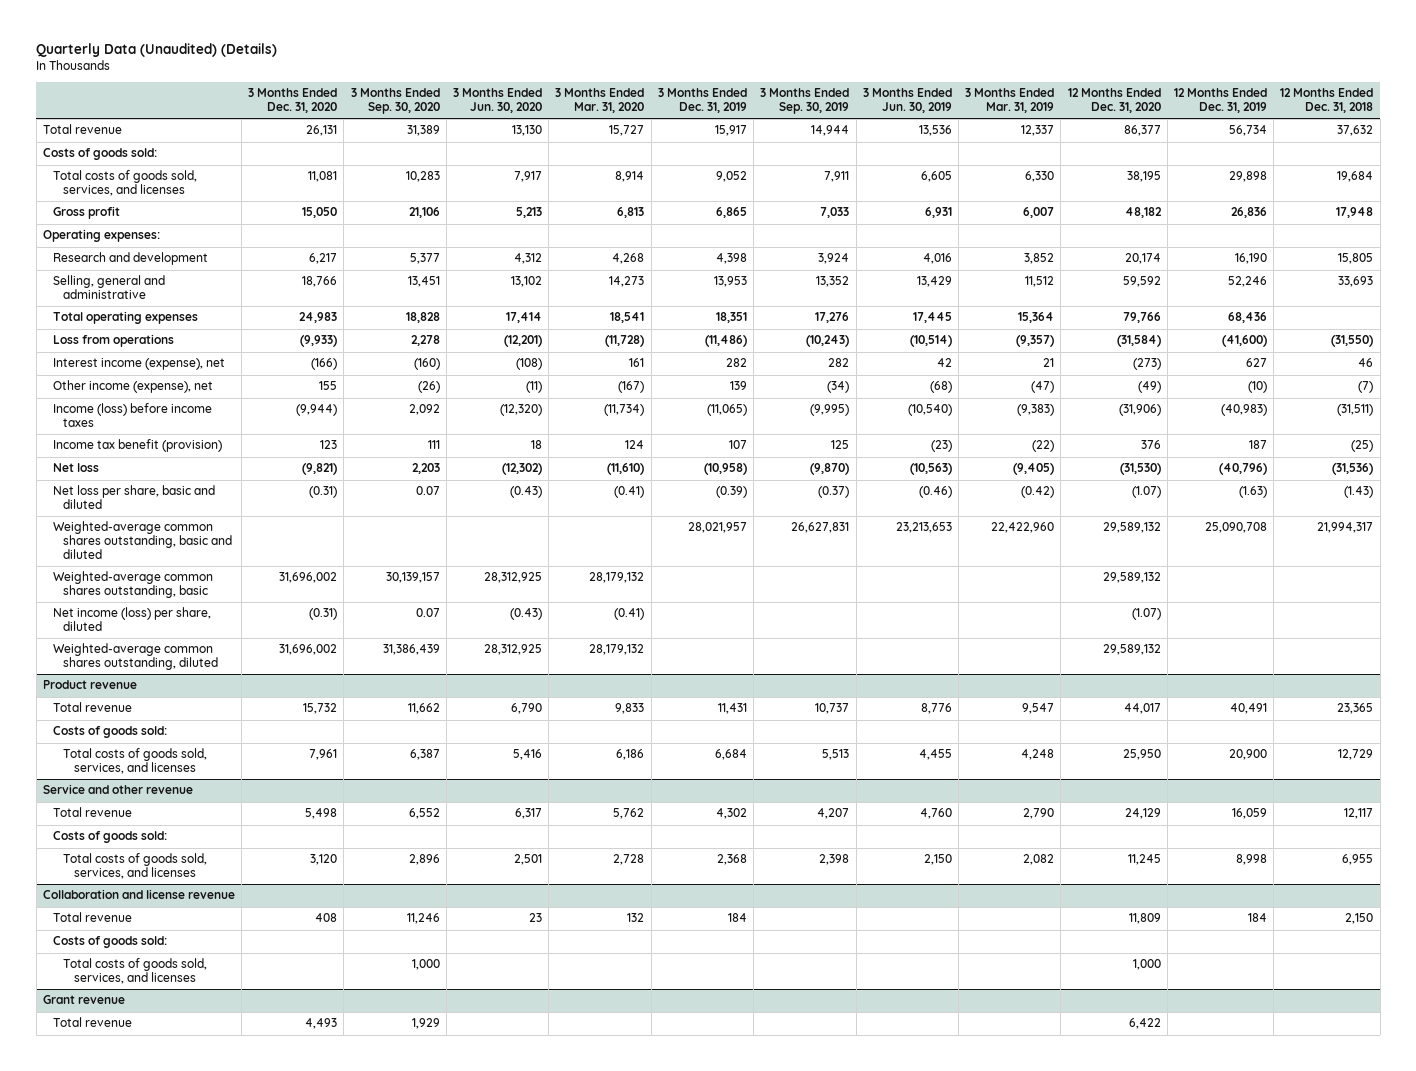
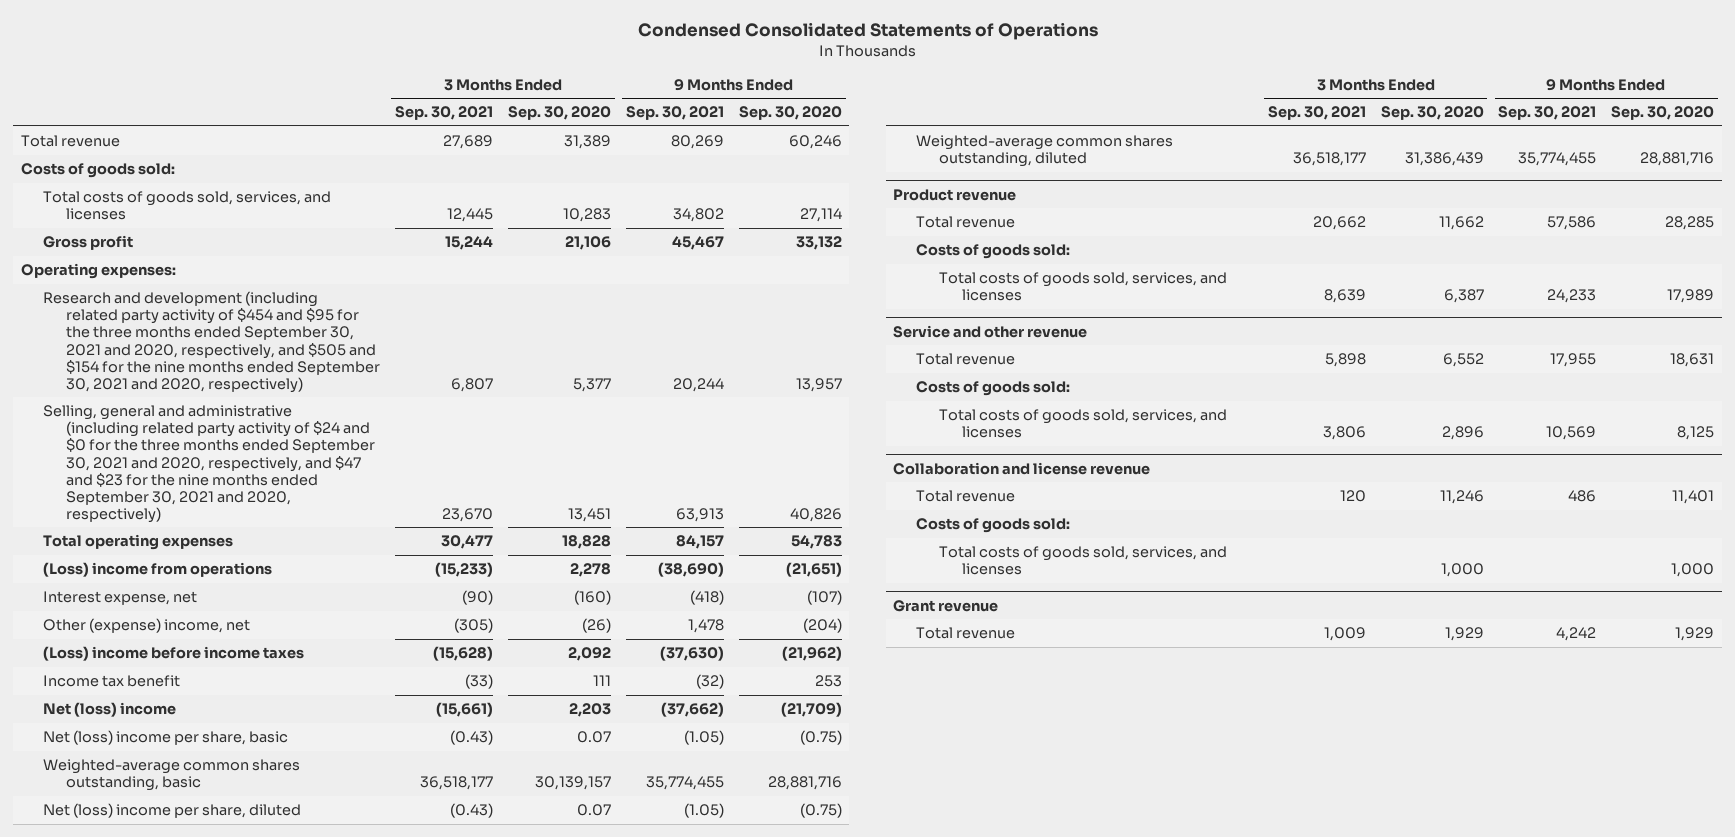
- Quarterly Data (Unaudited) (Details)
+ Condensed Consolidated Statements of Operations
- | 3 Months Ended Dec. 31, 2020 | 3 Months Ended Sep. 30, 2020 | 3 Months Ended Jun. 30, 2020 | 3 Months Ended Mar. 31, 2020 | 3 Months Ended Dec. 31, 2019 | 3 Months Ended Sep. 30, 2019 | 3 Months Ended Jun. 30, 2019 | 3 Months Ended Mar. 31, 2019 | 12 Months Ended Dec. 31, 2020 | 12 Months Ended Dec. 31, 2019 | 12 Months Ended Dec. 31, 2018
+ | 3 Months Ended Sep. 30, 2021 | 3 Months Ended Sep. 30, 2020 | 9 Months Ended Sep. 30, 2021 | 9 Months Ended Sep. 30, 2020
- Research and development | 6,217 | 5,377 | 4,312 | 4,268 | 4,398 | 3,924 | 4,016 | 3,852 | 20,174 | 16,190 | 15,805
- Selling, general and administrative | 18,766 | 13,451 | 13,102 | 14,273 | 13,953 | 13,352 | 13,429 | 11,512 | 59,592 | 52,246 | 33,693
+ Research and development (including related party activity of $454 and $95 for the three months ended September 30, 2021 and 2020, respectively, and $505 and $154 for the nine months ended September 30, 2021 and 2020, respectively) | 6,807 | 5,377 | 20,244 | 13,957
+ Selling, general and administrative (including related party activity of $24 and $0 for the three months ended September 30, 2021 and 2020, respectively, and $47 and $23 for the nine months ended September 30, 2021 and 2020, respectively) | 23,670 | 13,451 | 63,913 | 40,826
- Loss from operations | (9,933) | 2,278 | (12,201) | (11,728) | (11,486) | (10,243) | (10,514) | (9,357) | (31,584) | (41,600) | (31,550)
- Interest income (expense), net | (166) | (160) | (108) | 161 | 282 | 282 | 42 | 21 | (273) | 627 | 46
- Other income (expense), net | 155 | (26) | (11) | (167) | 139 | (34) | (68) | (47) | (49) | (10) | (7)
- Income (loss) before income taxes | (9,944) | 2,092 | (12,320) | (11,734) | (11,065) | (9,995) | (10,540) | (9,383) | (31,906) | (40,983) | (31,511)
- Income tax benefit (provision) | 123 | 111 | 18 | 124 | 107 | 125 | (23) | (22) | 376 | 187 | (25)
- Net loss | (9,821) | 2,203 | (12,302) | (11,610) | (10,958) | (9,870) | (10,563) | (9,405) | (31,530) | (40,796) | (31,536)
- Net loss per share, basic and diluted | (0.31) | 0.07 | (0.43) | (0.41) | (0.39) | (0.37) | (0.46) | (0.42) | (1.07) | (1.63) | (1.43)
- Weighted-average common shares outstanding, basic and diluted | | | | | 28,021,957 | 26,627,831 | 23,213,653 | 22,422,960 | 29,589,132 | 25,090,708 | 21,994,317
+ (Loss) income from operations | (15,233) | 2,278 | (38,690) | (21,651)
+ Interest expense, net | (90) | (160) | (418) | (107)
+ Other (expense) income, net | (305) | (26) | 1,478 | (204)
+ (Loss) income before income taxes | (15,628) | 2,092 | (37,630) | (21,962)
+ Income tax benefit | (33) | 111 | (32) | 253
+ Net (loss) income | (15,661) | 2,203 | (37,662) | (21,709)
+ Net (loss) income per share, basic | (0.43) | 0.07 | (1.05) | (0.75)
- Net income (loss) per share, diluted | (0.31) | 0.07 | (0.43) | (0.41) | | | | | (1.07) | |
+ Net (loss) income per share, diluted | (0.43) | 0.07 | (1.05) | (0.75)

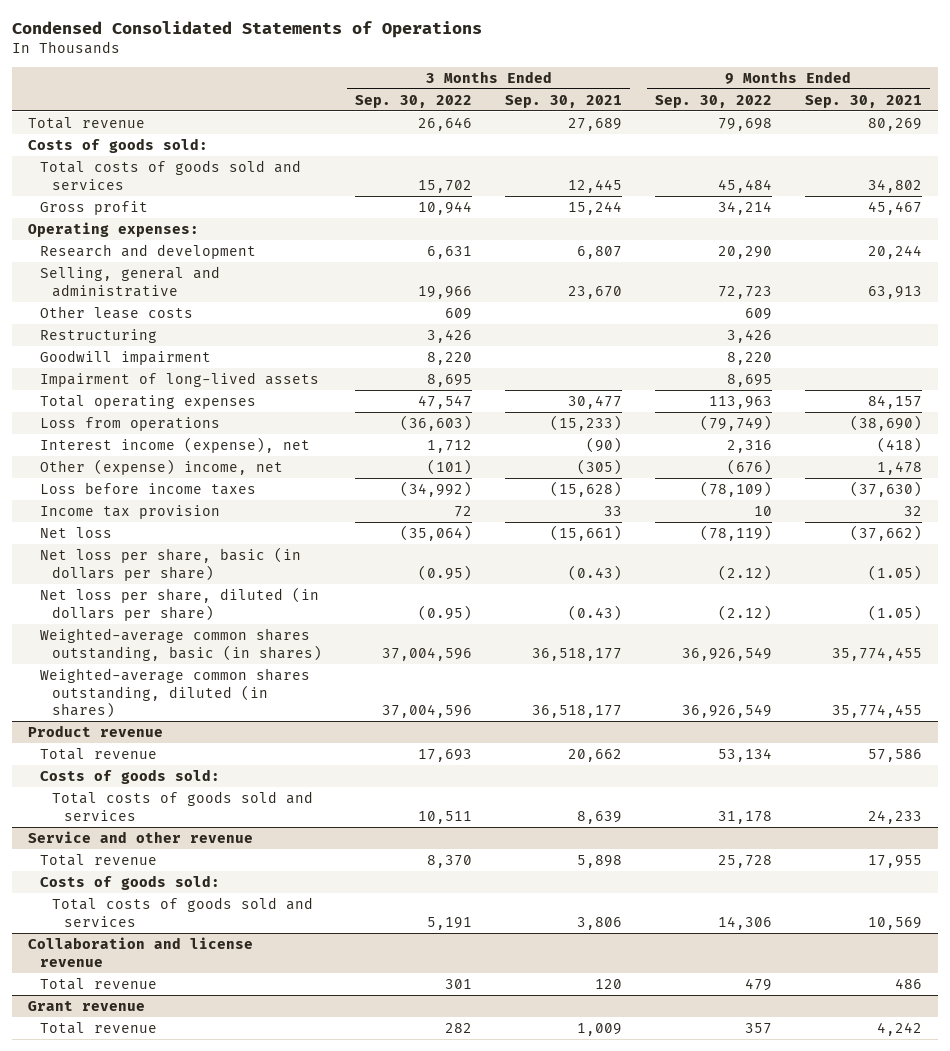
- | 3 Months Ended Sep. 30, 2021 | 3 Months Ended Sep. 30, 2020 | 9 Months Ended Sep. 30, 2021 | 9 Months Ended Sep. 30, 2020
+ | 3 Months Ended Sep. 30, 2022 | 3 Months Ended Sep. 30, 2021 | 9 Months Ended Sep. 30, 2022 | 9 Months Ended Sep. 30, 2021
- Total costs of goods sold, services, and licenses | 12,445 | 10,283 | 34,802 | 27,114
+ Total costs of goods sold and services | 15,702 | 12,445 | 45,484 | 34,802
- Research and development (including related party activity of $454 and $95 for the three months ended September 30, 2021 and 2020, respectively, and $505 and $154 for the nine months ended September 30, 2021 and 2020, respectively) | 6,807 | 5,377 | 20,244 | 13,957
- Selling, general and administrative (including related party activity of $24 and $0 for the three months ended September 30, 2021 and 2020, respectively, and $47 and $23 for the nine months ended September 30, 2021 and 2020, respectively) | 23,670 | 13,451 | 63,913 | 40,826
+ Research and development | 6,631 | 6,807 | 20,290 | 20,244
+ Selling, general and administrative | 19,966 | 23,670 | 72,723 | 63,913
+ Other lease costs | 609 | | 609 |
+ Restructuring | 3,426 | | 3,426 |
+ Goodwill impairment | 8,220 | | 8,220 |
+ Impairment of long-lived assets | 8,695 | | 8,695 |
- (Loss) income from operations | (15,233) | 2,278 | (38,690) | (21,651)
- Interest expense, net | (90) | (160) | (418) | (107)
+ Loss from operations | (36,603) | (15,233) | (79,749) | (38,690)
+ Interest income (expense), net | 1,712 | (90) | 2,316 | (418)
- (Loss) income before income taxes | (15,628) | 2,092 | (37,630) | (21,962)
- Income tax benefit | (33) | 111 | (32) | 253
- Net (loss) income | (15,661) | 2,203 | (37,662) | (21,709)
- Net (loss) income per share, basic | (0.43) | 0.07 | (1.05) | (0.75)
- Weighted-average common shares outstanding, basic | 36,518,177 | 30,139,157 | 35,774,455 | 28,881,716
- Net (loss) income per share, diluted | (0.43) | 0.07 | (1.05) | (0.75)
- Weighted-average common shares outstanding, diluted | 36,518,177 | 31,386,439 | 35,774,455 | 28,881,716
+ Loss before income taxes | (34,992) | (15,628) | (78,109) | (37,630)
+ Income tax provision | 72 | 33 | 10 | 32
+ Net loss | (35,064) | (15,661) | (78,119) | (37,662)
+ Net loss per share, basic (in dollars per share) | (0.95) | (0.43) | (2.12) | (1.05)
+ Net loss per share, diluted (in dollars per share) | (0.95) | (0.43) | (2.12) | (1.05)
+ Weighted-average common shares outstanding, basic (in shares) | 37,004,596 | 36,518,177 | 36,926,549 | 35,774,455
+ Weighted-average common shares outstanding, diluted (in shares) | 37,004,596 | 36,518,177 | 36,926,549 | 35,774,455
@ Product revenue
- Total costs of goods sold, services, and licenses | 8,639 | 6,387 | 24,233 | 17,989
+ Total costs of goods sold and services | 10,511 | 8,639 | 31,178 | 24,233
@ Service and other revenue
- Total costs of goods sold, services, and licenses | 3,806 | 2,896 | 10,569 | 8,125
+ Total costs of goods sold and services | 5,191 | 3,806 | 14,306 | 10,569
@ Collaboration and license revenue
- Costs of goods sold:
- Total costs of goods sold, services, and licenses | | 1,000 | | 1,000

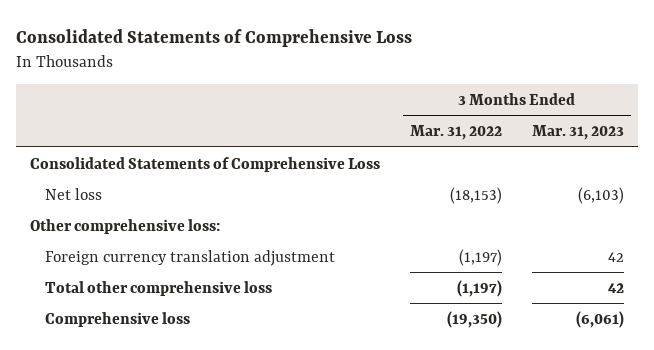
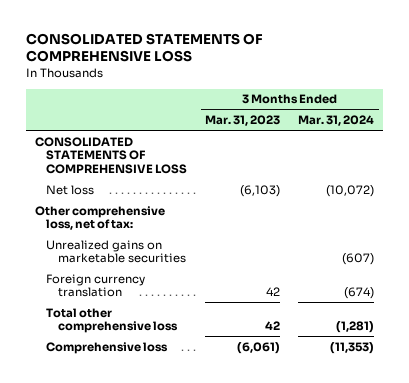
- Consolidated Statements of Comprehensive Loss
+ CONSOLIDATED STATEMENTS OF COMPREHENSIVE LOSS
- | 3 Months Ended Mar. 31, 2022 | 3 Months Ended Mar. 31, 2023
+ | 3 Months Ended Mar. 31, 2023 | 3 Months Ended Mar. 31, 2024
- Consolidated Statements of Comprehensive Loss
+ CONSOLIDATED STATEMENTS OF COMPREHENSIVE LOSS
- Other comprehensive loss:
- Foreign currency translation adjustment | (1,197) | 42
+ Other comprehensive loss, net of tax:
+ Unrealized gains on marketable securities | | (607)
+ Foreign currency translation | 42 | (674)

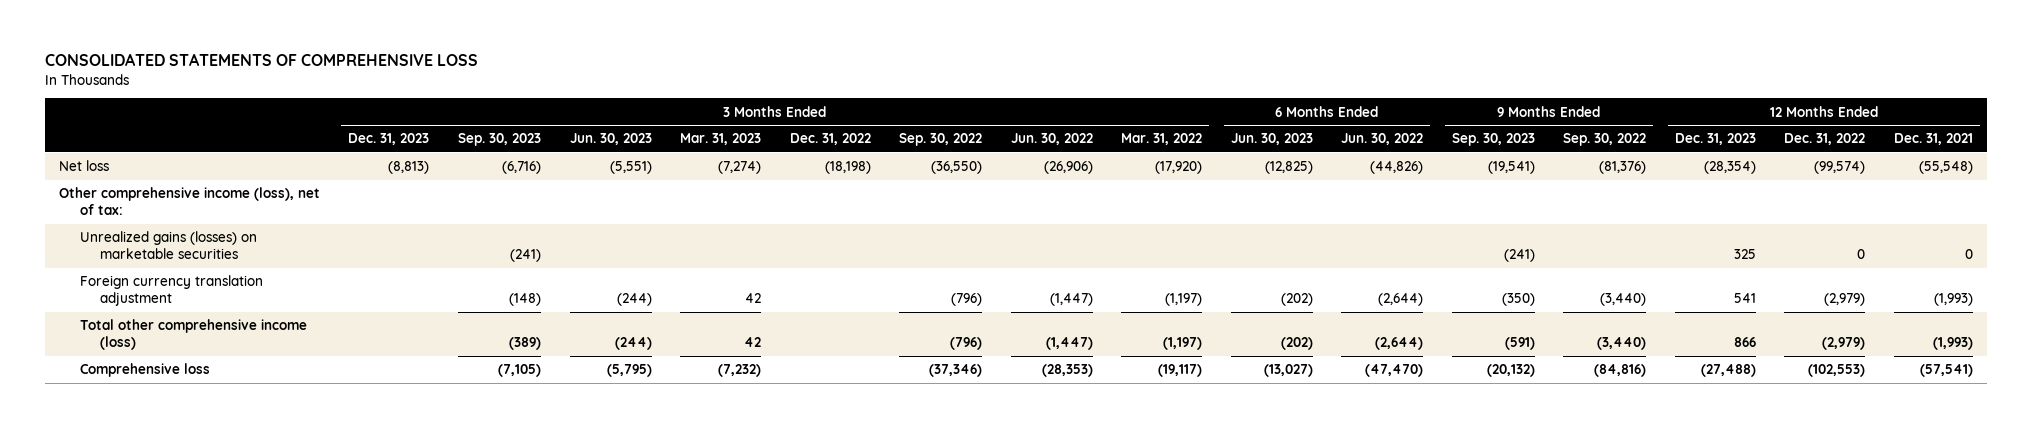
- | 3 Months Ended Mar. 31, 2023 | 3 Months Ended Mar. 31, 2024
+ | 3 Months Ended Dec. 31, 2023 | 3 Months Ended Sep. 30, 2023 | 3 Months Ended Jun. 30, 2023 | 3 Months Ended Mar. 31, 2023 | 3 Months Ended Dec. 31, 2022 | 3 Months Ended Sep. 30, 2022 | 3 Months Ended Jun. 30, 2022 | 3 Months Ended Mar. 31, 2022 | 6 Months Ended Jun. 30, 2023 | 6 Months Ended Jun. 30, 2022 | 9 Months Ended Sep. 30, 2023 | 9 Months Ended Sep. 30, 2022 | 12 Months Ended Dec. 31, 2023 | 12 Months Ended Dec. 31, 2022 | 12 Months Ended Dec. 31, 2021
- CONSOLIDATED STATEMENTS OF COMPREHENSIVE LOSS
- Net loss | (6,103) | (10,072)
- Other comprehensive loss, net of tax:
- Unrealized gains on marketable securities | | (607)
- Foreign currency translation | 42 | (674)
- Total other comprehensive loss | 42 | (1,281)
- Comprehensive loss | (6,061) | (11,353)
+ Net loss | (8,813) | (6,716) | (5,551) | (7,274) | (18,198) | (36,550) | (26,906) | (17,920) | (12,825) | (44,826) | (19,541) | (81,376) | (28,354) | (99,574) | (55,548)
+ Other comprehensive income (loss), net of tax:
+ Unrealized gains (losses) on marketable securities | | (241) | | | | | | | | | (241) | | 325 | 0 | 0
+ Foreign currency translation adjustment | | (148) | (244) | 42 | | (796) | (1,447) | (1,197) | (202) | (2,644) | (350) | (3,440) | 541 | (2,979) | (1,993)
+ Total other comprehensive income (loss) | | (389) | (244) | 42 | | (796) | (1,447) | (1,197) | (202) | (2,644) | (591) | (3,440) | 866 | (2,979) | (1,993)
+ Comprehensive loss | | (7,105) | (5,795) | (7,232) | | (37,346) | (28,353) | (19,117) | (13,027) | (47,470) | (20,132) | (84,816) | (27,488) | (102,553) | (57,541)

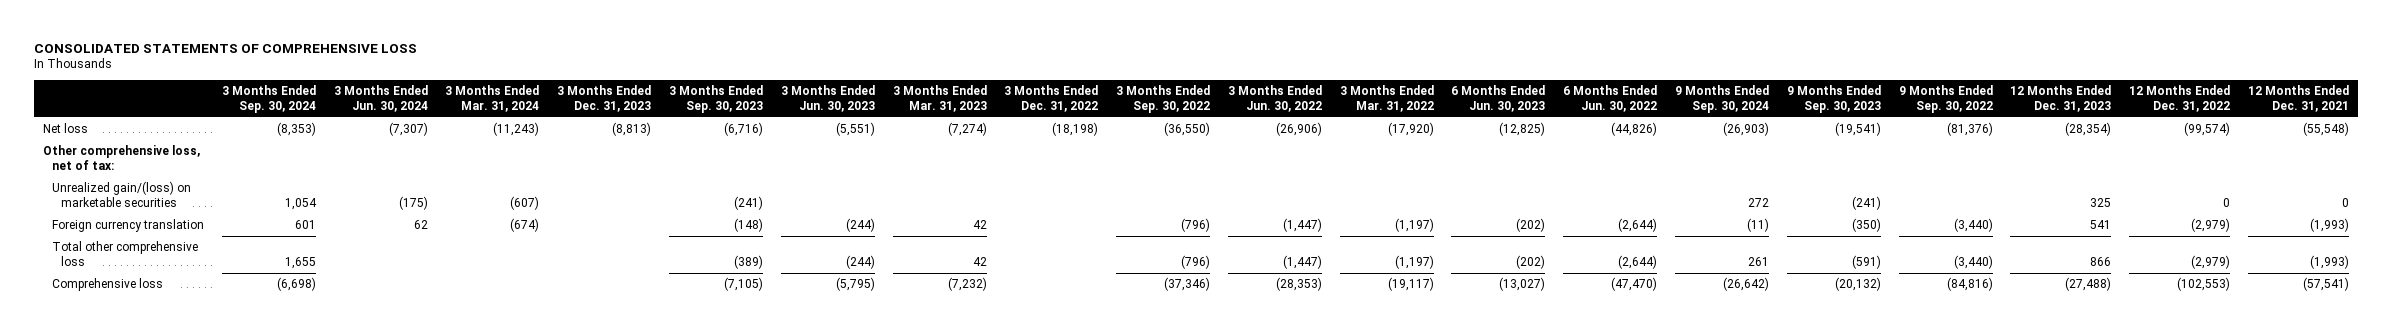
- | 3 Months Ended Dec. 31, 2023 | 3 Months Ended Sep. 30, 2023 | 3 Months Ended Jun. 30, 2023 | 3 Months Ended Mar. 31, 2023 | 3 Months Ended Dec. 31, 2022 | 3 Months Ended Sep. 30, 2022 | 3 Months Ended Jun. 30, 2022 | 3 Months Ended Mar. 31, 2022 | 6 Months Ended Jun. 30, 2023 | 6 Months Ended Jun. 30, 2022 | 9 Months Ended Sep. 30, 2023 | 9 Months Ended Sep. 30, 2022 | 12 Months Ended Dec. 31, 2023 | 12 Months Ended Dec. 31, 2022 | 12 Months Ended Dec. 31, 2021
+ | 3 Months Ended Sep. 30, 2024 | 3 Months Ended Jun. 30, 2024 | 3 Months Ended Mar. 31, 2024 | 3 Months Ended Dec. 31, 2023 | 3 Months Ended Sep. 30, 2023 | 3 Months Ended Jun. 30, 2023 | 3 Months Ended Mar. 31, 2023 | 3 Months Ended Dec. 31, 2022 | 3 Months Ended Sep. 30, 2022 | 3 Months Ended Jun. 30, 2022 | 3 Months Ended Mar. 31, 2022 | 6 Months Ended Jun. 30, 2023 | 6 Months Ended Jun. 30, 2022 | 9 Months Ended Sep. 30, 2024 | 9 Months Ended Sep. 30, 2023 | 9 Months Ended Sep. 30, 2022 | 12 Months Ended Dec. 31, 2023 | 12 Months Ended Dec. 31, 2022 | 12 Months Ended Dec. 31, 2021
- Other comprehensive income (loss), net of tax:
- Unrealized gains (losses) on marketable securities | | (241) | | | | | | | | | (241) | | 325 | 0 | 0
- Foreign currency translation adjustment | | (148) | (244) | 42 | | (796) | (1,447) | (1,197) | (202) | (2,644) | (350) | (3,440) | 541 | (2,979) | (1,993)
- Total other comprehensive income (loss) | | (389) | (244) | 42 | | (796) | (1,447) | (1,197) | (202) | (2,644) | (591) | (3,440) | 866 | (2,979) | (1,993)
+ Other comprehensive loss, net of tax:
+ Unrealized gain/(loss) on marketable securities | 1,054 | (175) | (607) | | (241) | | | | | | | | | 272 | (241) | | 325 | 0 | 0
+ Foreign currency translation | 601 | 62 | (674) | | (148) | (244) | 42 | | (796) | (1,447) | (1,197) | (202) | (2,644) | (11) | (350) | (3,440) | 541 | (2,979) | (1,993)
+ Total other comprehensive loss | 1,655 | | | | (389) | (244) | 42 | | (796) | (1,447) | (1,197) | (202) | (2,644) | 261 | (591) | (3,440) | 866 | (2,979) | (1,993)

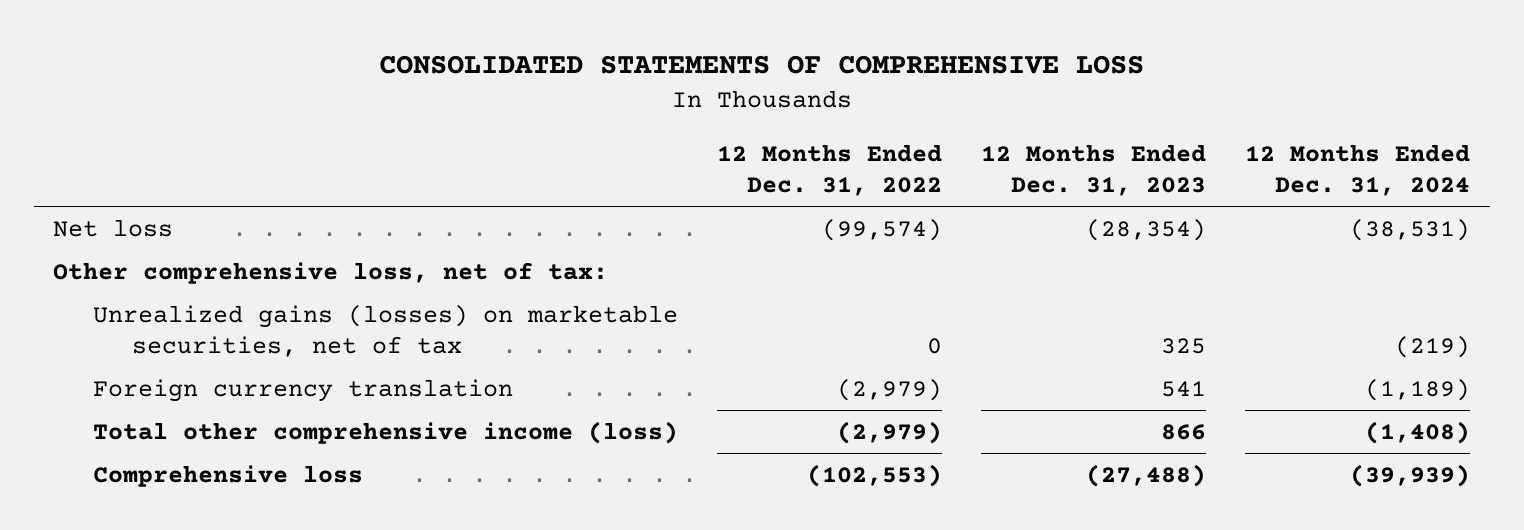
- | 3 Months Ended Sep. 30, 2024 | 3 Months Ended Jun. 30, 2024 | 3 Months Ended Mar. 31, 2024 | 3 Months Ended Dec. 31, 2023 | 3 Months Ended Sep. 30, 2023 | 3 Months Ended Jun. 30, 2023 | 3 Months Ended Mar. 31, 2023 | 3 Months Ended Dec. 31, 2022 | 3 Months Ended Sep. 30, 2022 | 3 Months Ended Jun. 30, 2022 | 3 Months Ended Mar. 31, 2022 | 6 Months Ended Jun. 30, 2023 | 6 Months Ended Jun. 30, 2022 | 9 Months Ended Sep. 30, 2024 | 9 Months Ended Sep. 30, 2023 | 9 Months Ended Sep. 30, 2022 | 12 Months Ended Dec. 31, 2023 | 12 Months Ended Dec. 31, 2022 | 12 Months Ended Dec. 31, 2021
+ | 12 Months Ended Dec. 31, 2022 | 12 Months Ended Dec. 31, 2023 | 12 Months Ended Dec. 31, 2024
- Unrealized gain/(loss) on marketable securities | 1,054 | (175) | (607) | | (241) | | | | | | | | | 272 | (241) | | 325 | 0 | 0
+ Unrealized gains (losses) on marketable securities, net of tax | 0 | 325 | (219)
- Total other comprehensive loss | 1,655 | | | | (389) | (244) | 42 | | (796) | (1,447) | (1,197) | (202) | (2,644) | 261 | (591) | (3,440) | 866 | (2,979) | (1,993)
+ Total other comprehensive income (loss) | (2,979) | 866 | (1,408)

